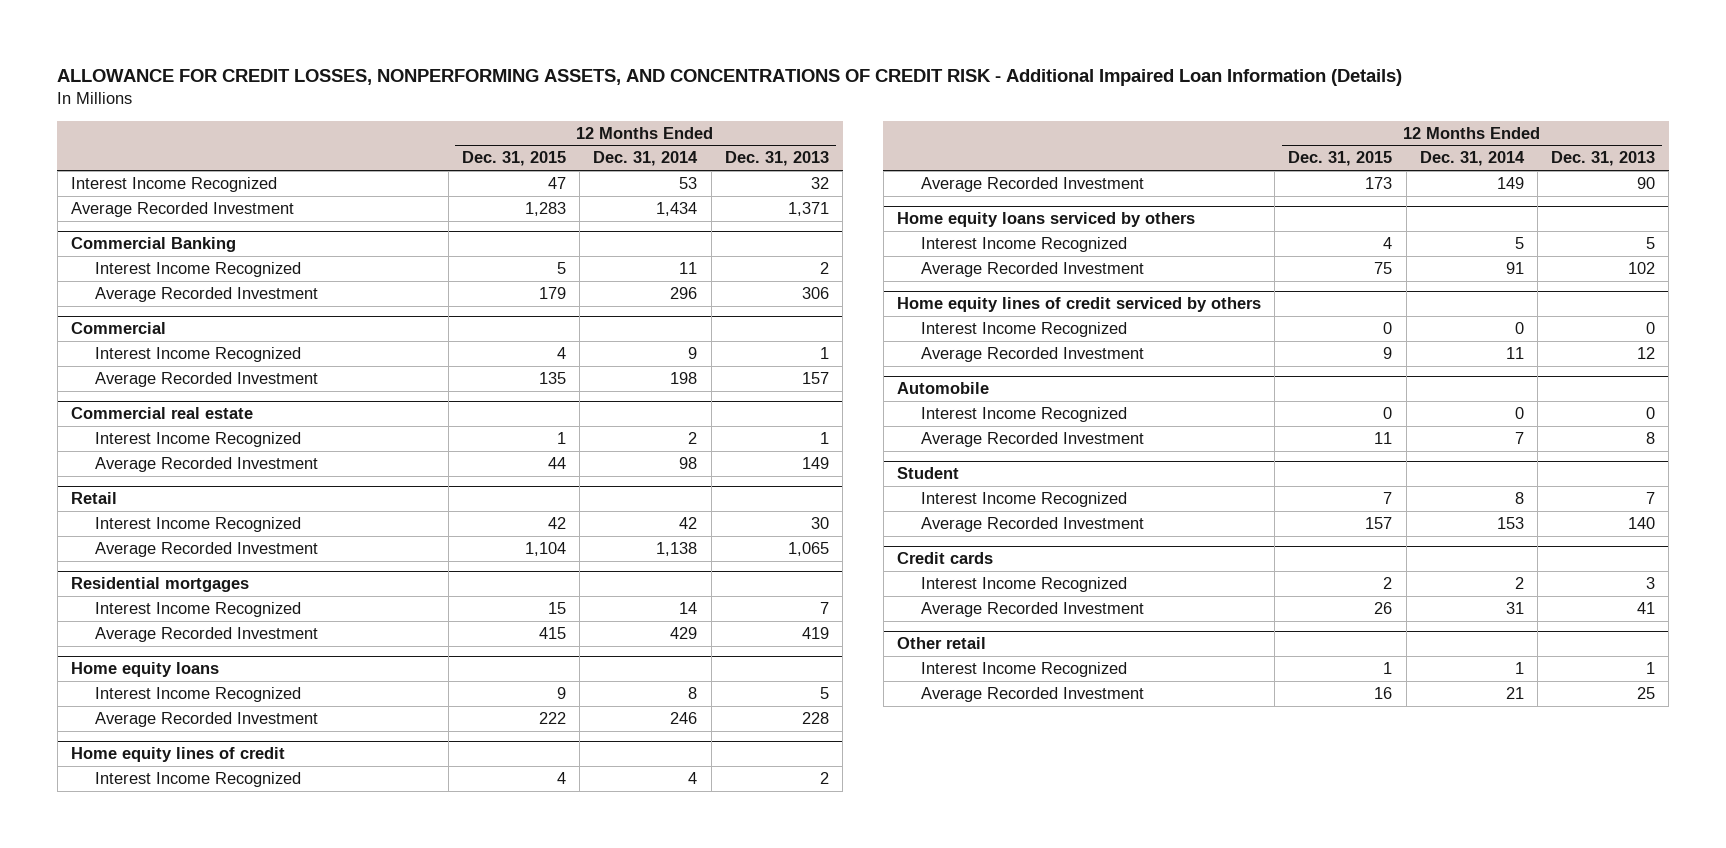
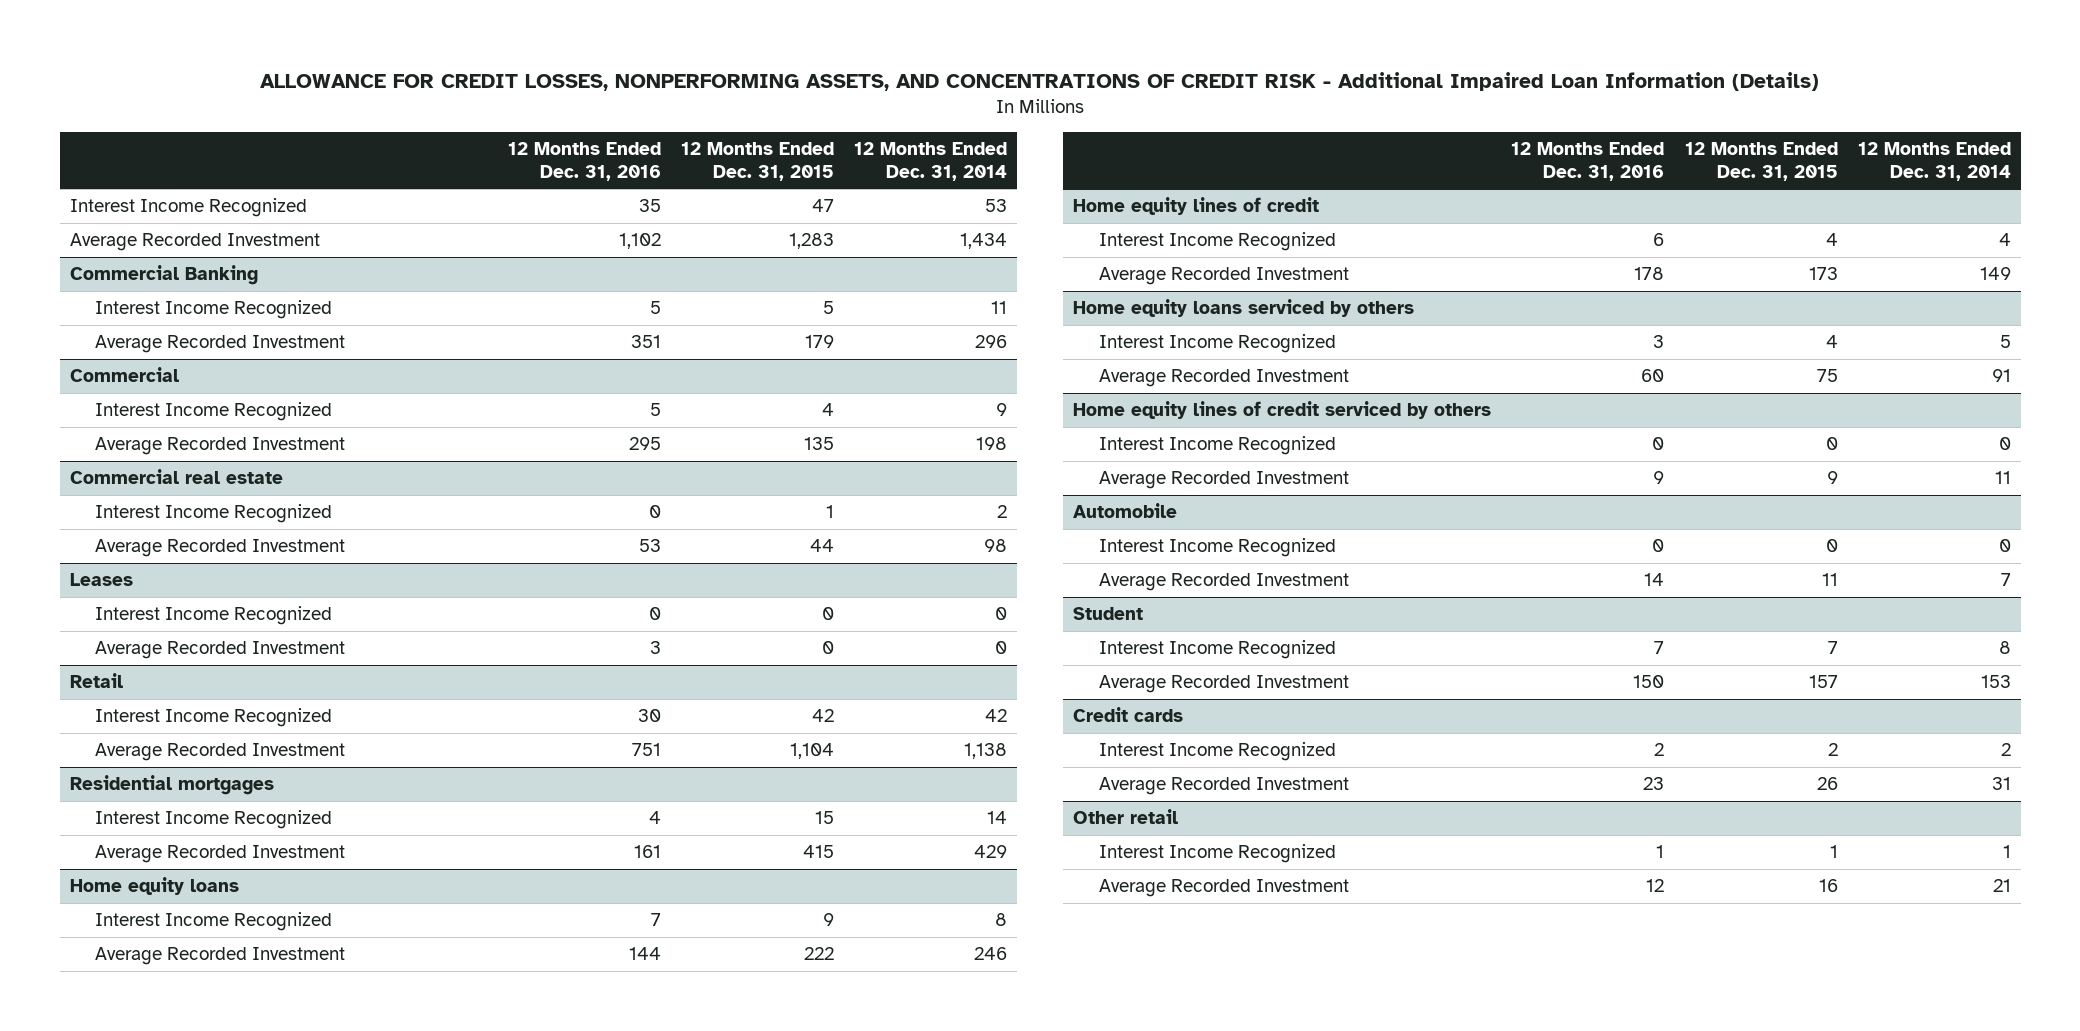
- | 12 Months Ended Dec. 31, 2015 | 12 Months Ended Dec. 31, 2014 | 12 Months Ended Dec. 31, 2013
+ | 12 Months Ended Dec. 31, 2016 | 12 Months Ended Dec. 31, 2015 | 12 Months Ended Dec. 31, 2014
+ Leases
+ Interest Income Recognized | 0 | 0 | 0
+ Average Recorded Investment | 3 | 0 | 0

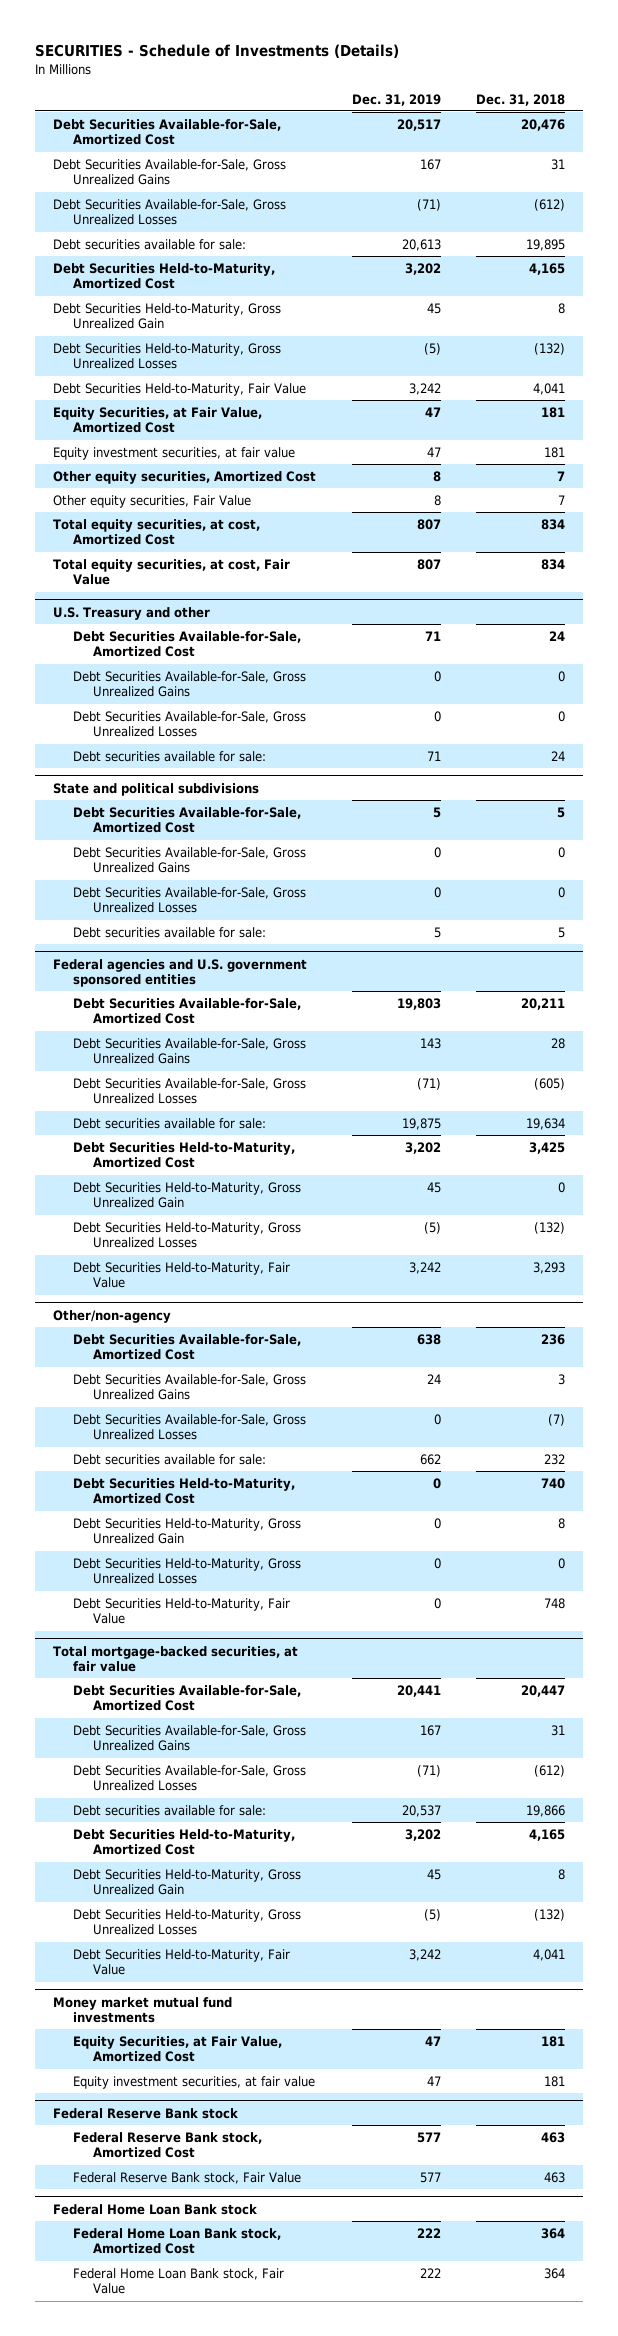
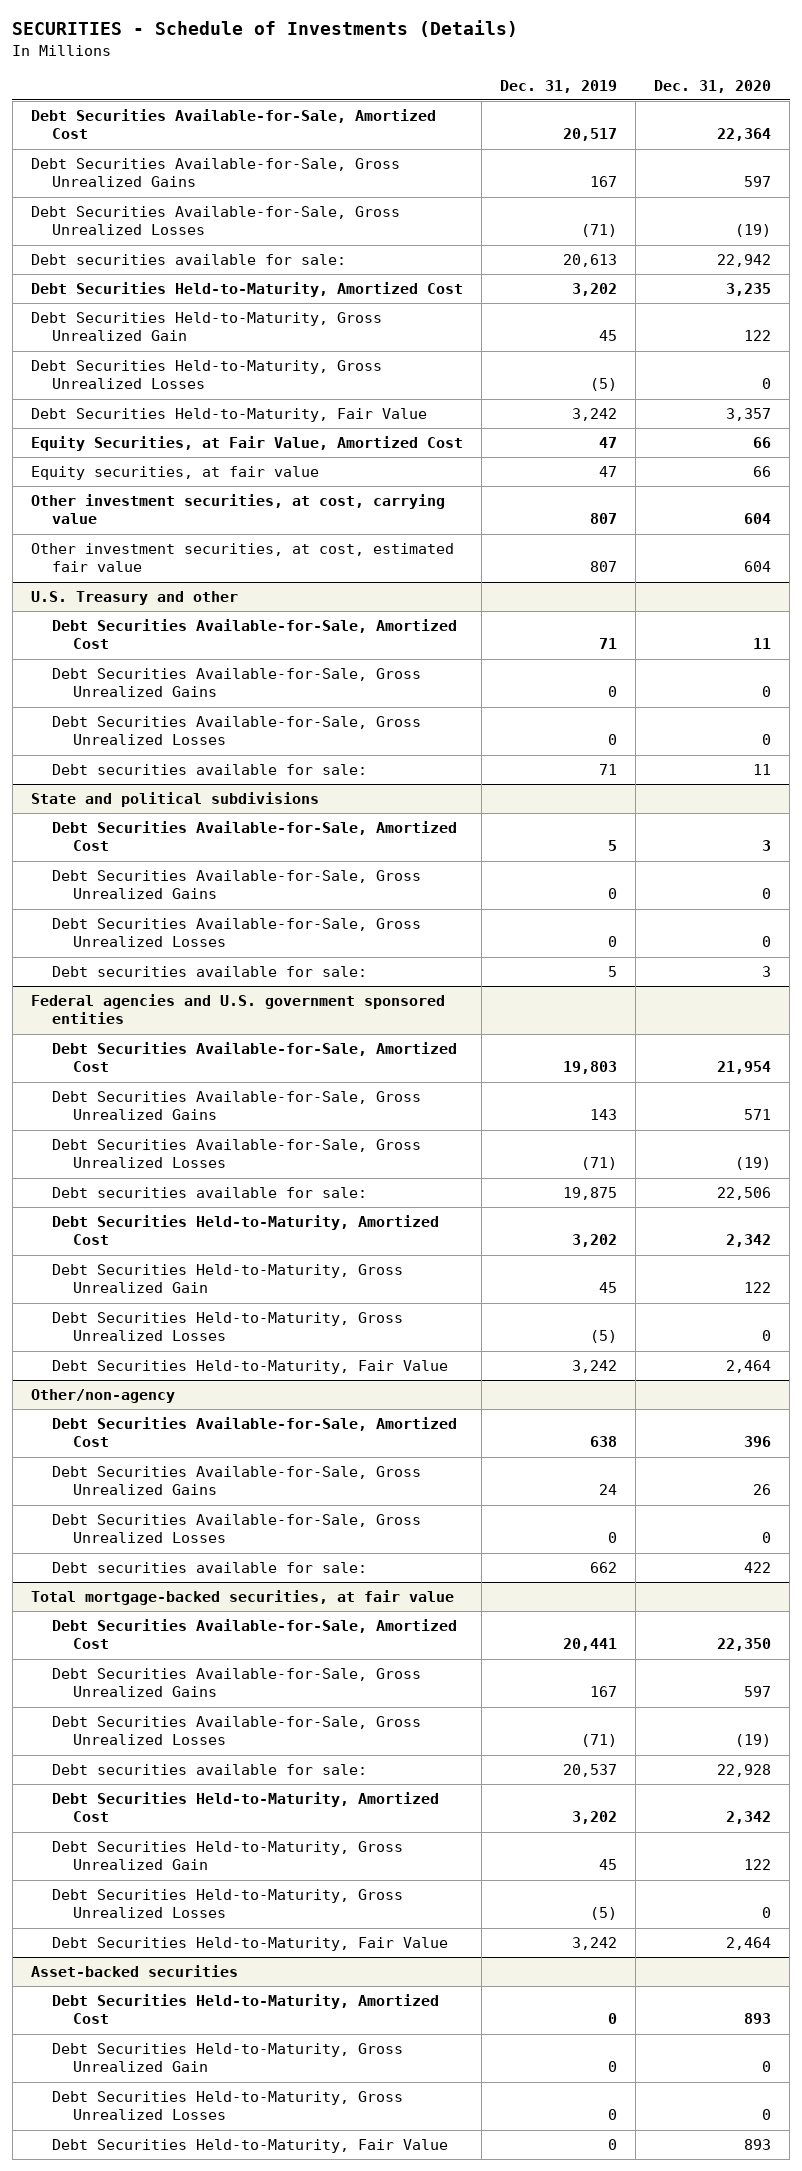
- | Dec. 31, 2019 | Dec. 31, 2018
+ | Dec. 31, 2019 | Dec. 31, 2020
- Equity investment securities, at fair value | 47 | 181
- Other equity securities, Amortized Cost | 8 | 7
- Other equity securities, Fair Value | 8 | 7
- Total equity securities, at cost, Amortized Cost | 807 | 834
- Total equity securities, at cost, Fair Value | 807 | 834
+ Equity securities, at fair value | 47 | 66
+ Other investment securities, at cost, carrying value | 807 | 604
+ Other investment securities, at cost, estimated fair value | 807 | 604
@ Other/non-agency
- Debt Securities Held-to-Maturity, Amortized Cost | 0 | 740
- Debt Securities Held-to-Maturity, Gross Unrealized Gain | 0 | 8
- Debt Securities Held-to-Maturity, Gross Unrealized Losses | 0 | 0
- Debt Securities Held-to-Maturity, Fair Value | 0 | 748
- Money market mutual fund investments
- Equity Securities, at Fair Value, Amortized Cost | 47 | 181
- Equity investment securities, at fair value | 47 | 181
- Federal Reserve Bank stock
- Federal Reserve Bank stock, Amortized Cost | 577 | 463
- Federal Reserve Bank stock, Fair Value | 577 | 463
- Federal Home Loan Bank stock
- Federal Home Loan Bank stock, Amortized Cost | 222 | 364
- Federal Home Loan Bank stock, Fair Value | 222 | 364
+ Asset-backed securities
+ Debt Securities Held-to-Maturity, Amortized Cost | 0 | 893
+ Debt Securities Held-to-Maturity, Gross Unrealized Gain | 0 | 0
+ Debt Securities Held-to-Maturity, Gross Unrealized Losses | 0 | 0
+ Debt Securities Held-to-Maturity, Fair Value | 0 | 893

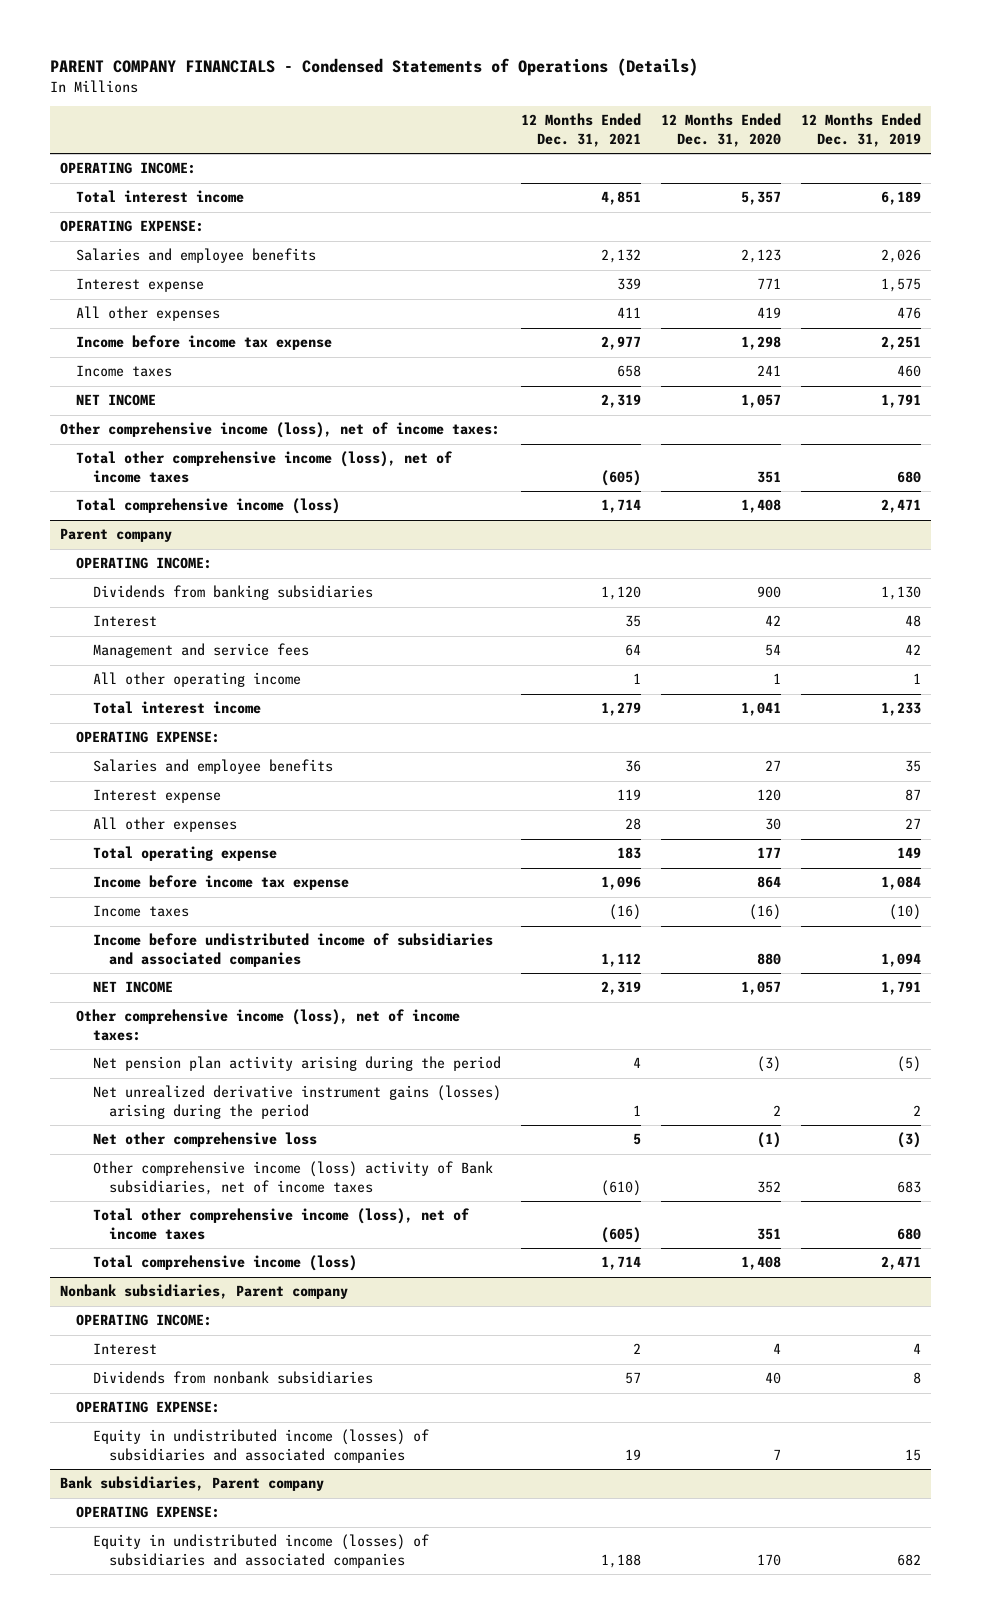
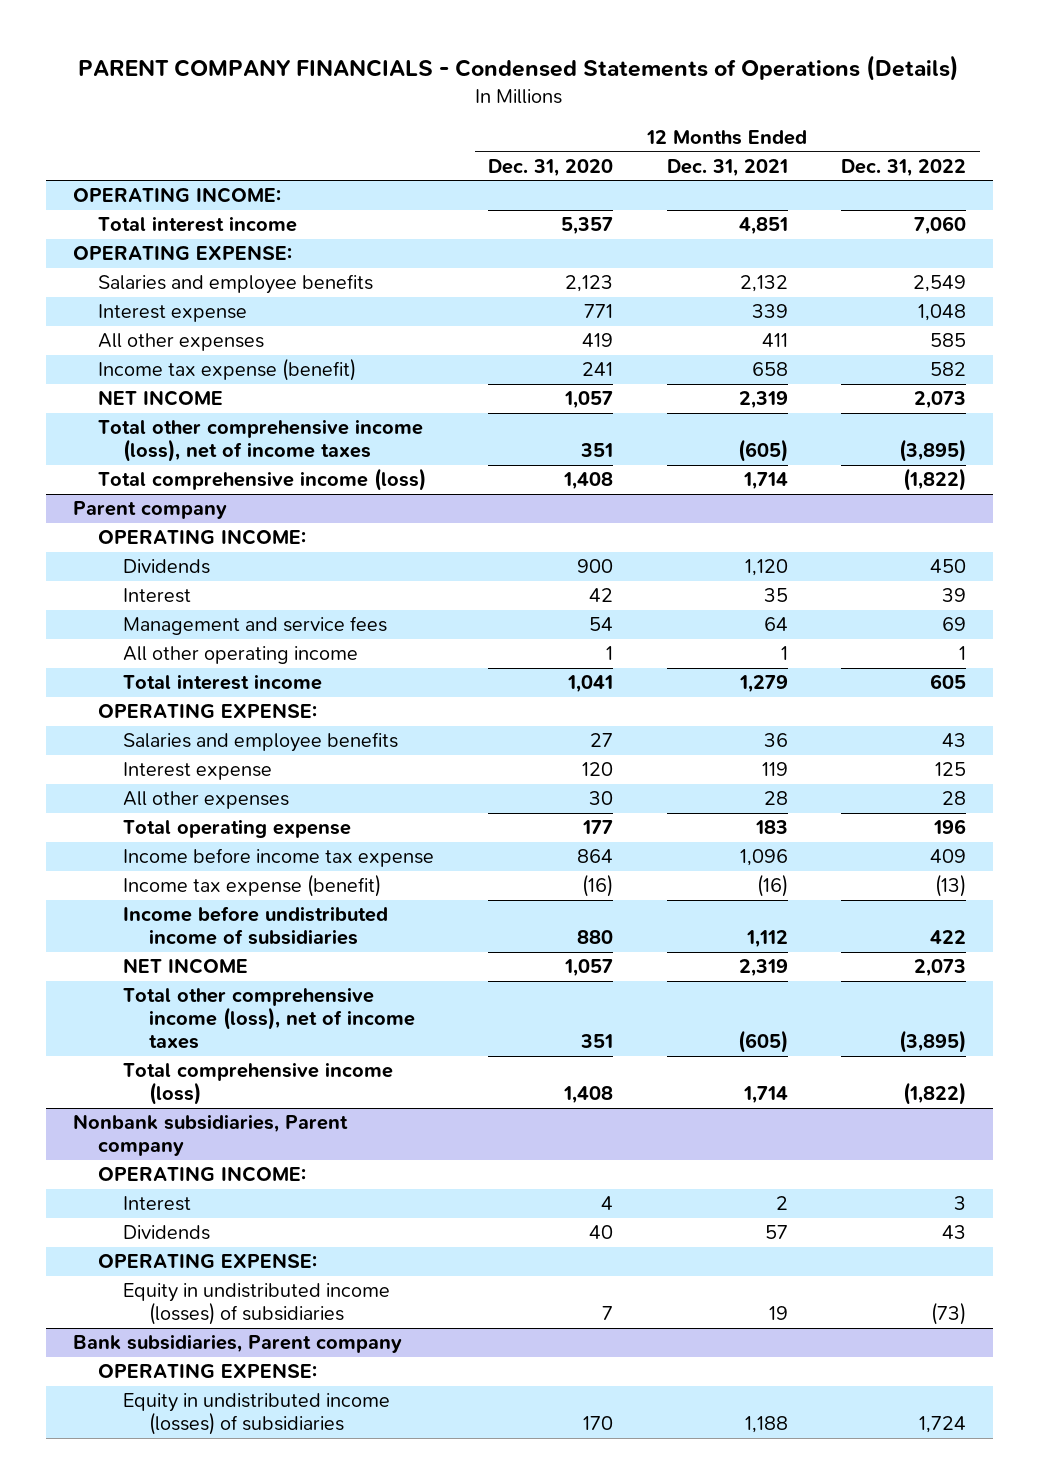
- | 12 Months Ended Dec. 31, 2021 | 12 Months Ended Dec. 31, 2020 | 12 Months Ended Dec. 31, 2019
+ | 12 Months Ended Dec. 31, 2020 | 12 Months Ended Dec. 31, 2021 | 12 Months Ended Dec. 31, 2022
- Income before income tax expense | 2,977 | 1,298 | 2,251
- Income taxes | 658 | 241 | 460
+ Income tax expense (benefit) | 241 | 658 | 582
- Other comprehensive income (loss), net of income taxes:
@ Parent company
- Dividends from banking subsidiaries | 1,120 | 900 | 1,130
+ Dividends | 900 | 1,120 | 450
- Income taxes | (16) | (16) | (10)
- Income before undistributed income of subsidiaries and associated companies | 1,112 | 880 | 1,094
+ Income tax expense (benefit) | (16) | (16) | (13)
+ Income before undistributed income of subsidiaries | 880 | 1,112 | 422
- Other comprehensive income (loss), net of income taxes:
- Net pension plan activity arising during the period | 4 | (3) | (5)
- Net unrealized derivative instrument gains (losses) arising during the period | 1 | 2 | 2
- Net other comprehensive loss | 5 | (1) | (3)
- Other comprehensive income (loss) activity of Bank subsidiaries, net of income taxes | (610) | 352 | 683
@ Nonbank subsidiaries, Parent company
- Dividends from nonbank subsidiaries | 57 | 40 | 8
+ Dividends | 40 | 57 | 43
- Equity in undistributed income (losses) of subsidiaries and associated companies | 19 | 7 | 15
+ Equity in undistributed income (losses) of subsidiaries | 7 | 19 | (73)
@ Bank subsidiaries, Parent company
- Equity in undistributed income (losses) of subsidiaries and associated companies | 1,188 | 170 | 682
+ Equity in undistributed income (losses) of subsidiaries | 170 | 1,188 | 1,724

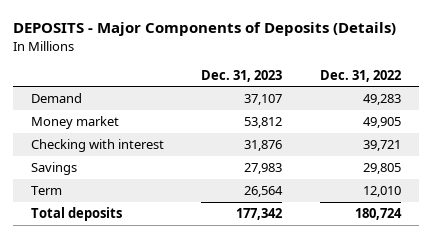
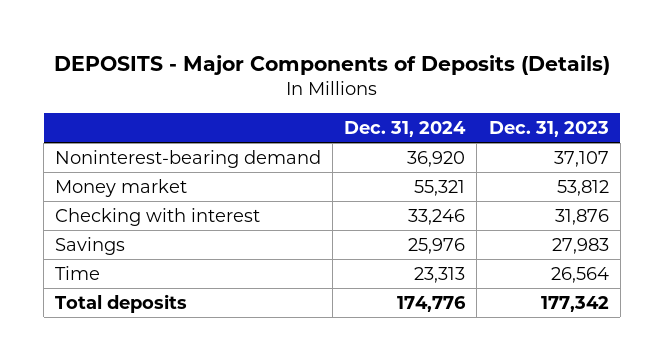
- | Dec. 31, 2023 | Dec. 31, 2022
+ | Dec. 31, 2024 | Dec. 31, 2023
- Demand | 37,107 | 49,283
+ Noninterest-bearing demand | 36,920 | 37,107
- Term | 26,564 | 12,010
+ Time | 23,313 | 26,564

